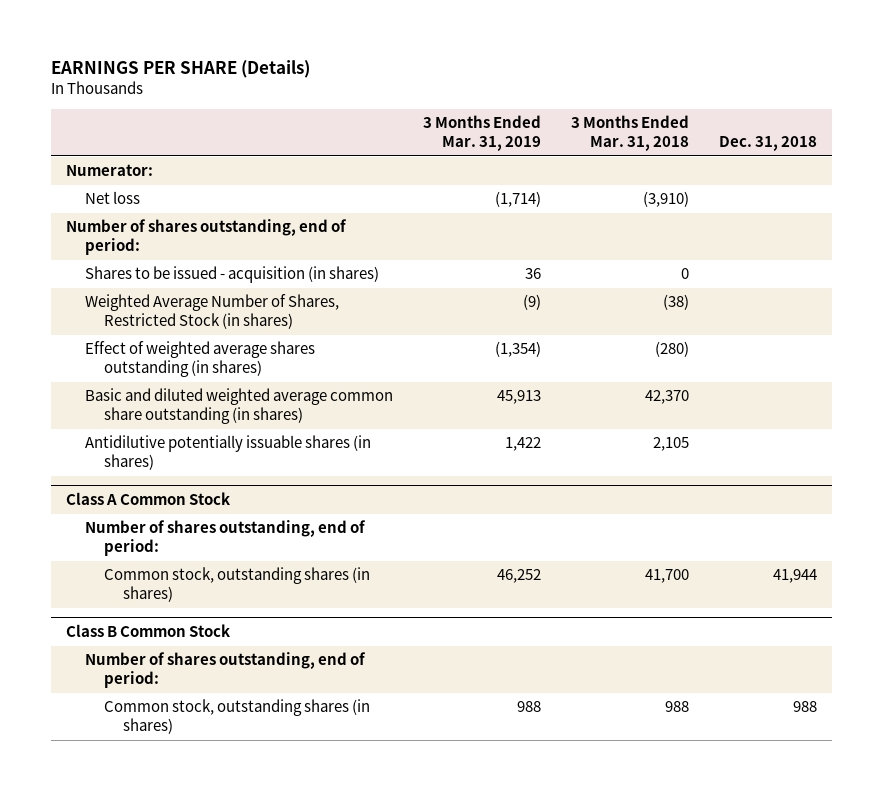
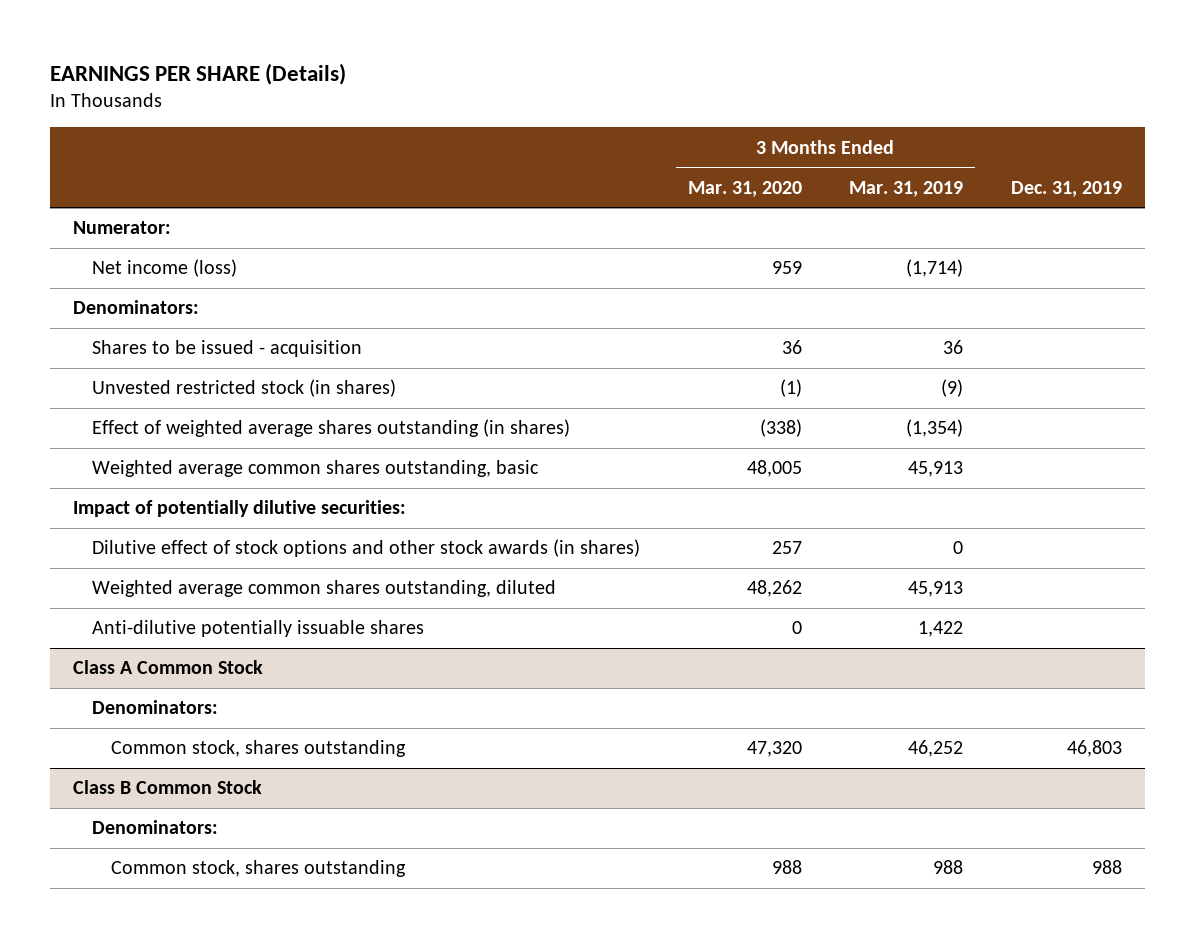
- | 3 Months Ended Mar. 31, 2019 | 3 Months Ended Mar. 31, 2018 | Dec. 31, 2018
+ | 3 Months Ended Mar. 31, 2020 | 3 Months Ended Mar. 31, 2019 | Dec. 31, 2019
- Net loss | (1,714) | (3,910) |
- Number of shares outstanding, end of period:
- Shares to be issued - acquisition (in shares) | 36 | 0 |
- Weighted Average Number of Shares, Restricted Stock (in shares) | (9) | (38) |
+ Net income (loss) | 959 | (1,714) |
+ Denominators:
+ Shares to be issued - acquisition | 36 | 36 |
+ Unvested restricted stock (in shares) | (1) | (9) |
- Basic and diluted weighted average common share outstanding (in shares) | 45,913 | 42,370 |
- Antidilutive potentially issuable shares (in shares) | 1,422 | 2,105 |
+ Weighted average common shares outstanding, basic | 48,005 | 45,913 |
+ Impact of potentially dilutive securities:
+ Dilutive effect of stock options and other stock awards (in shares) | 257 | 0 |
+ Weighted average common shares outstanding, diluted | 48,262 | 45,913 |
+ Anti-dilutive potentially issuable shares | 0 | 1,422 |
@ Class A Common Stock
- Number of shares outstanding, end of period:
- Common stock, outstanding shares (in shares) | 46,252 | 41,700 | 41,944
+ Denominators:
+ Common stock, shares outstanding | 47,320 | 46,252 | 46,803
@ Class B Common Stock
- Number of shares outstanding, end of period:
- Common stock, outstanding shares (in shares) | 988 | 988 | 988
+ Denominators:
+ Common stock, shares outstanding | 988 | 988 | 988

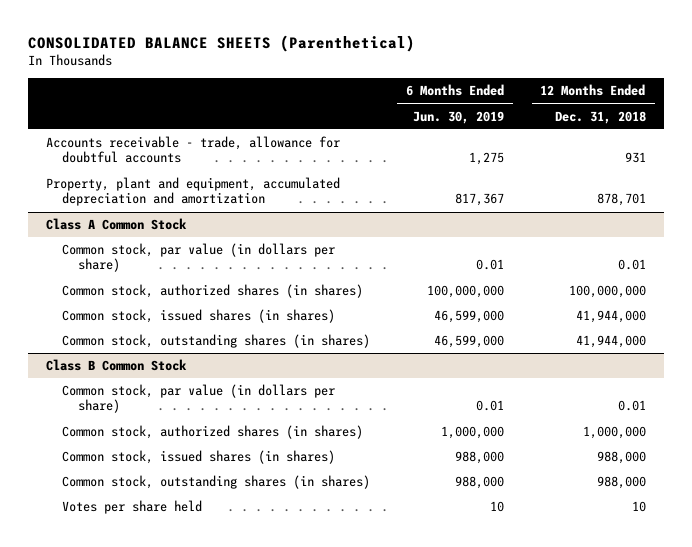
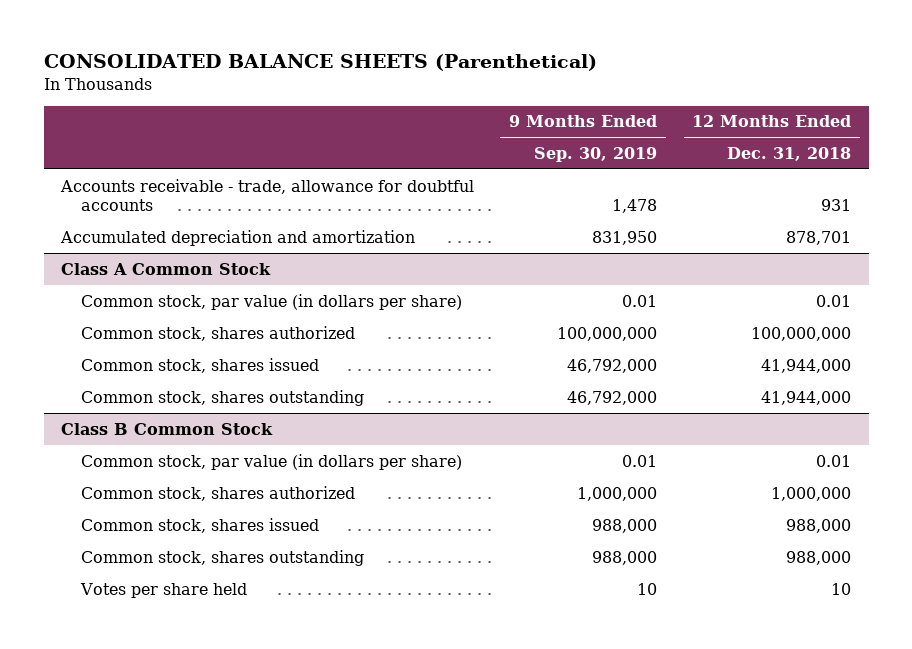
- | 6 Months Ended Jun. 30, 2019 | 12 Months Ended Dec. 31, 2018
+ | 9 Months Ended Sep. 30, 2019 | 12 Months Ended Dec. 31, 2018
- Property, plant and equipment, accumulated depreciation and amortization | 817,367 | 878,701
+ Accumulated depreciation and amortization | 831,950 | 878,701
@ Class A Common Stock
- Common stock, authorized shares (in shares) | 100,000,000 | 100,000,000
- Common stock, issued shares (in shares) | 46,599,000 | 41,944,000
- Common stock, outstanding shares (in shares) | 46,599,000 | 41,944,000
+ Common stock, shares authorized | 100,000,000 | 100,000,000
+ Common stock, shares issued | 46,792,000 | 41,944,000
+ Common stock, shares outstanding | 46,792,000 | 41,944,000
@ Class B Common Stock
- Common stock, authorized shares (in shares) | 1,000,000 | 1,000,000
- Common stock, issued shares (in shares) | 988,000 | 988,000
- Common stock, outstanding shares (in shares) | 988,000 | 988,000
+ Common stock, shares authorized | 1,000,000 | 1,000,000
+ Common stock, shares issued | 988,000 | 988,000
+ Common stock, shares outstanding | 988,000 | 988,000

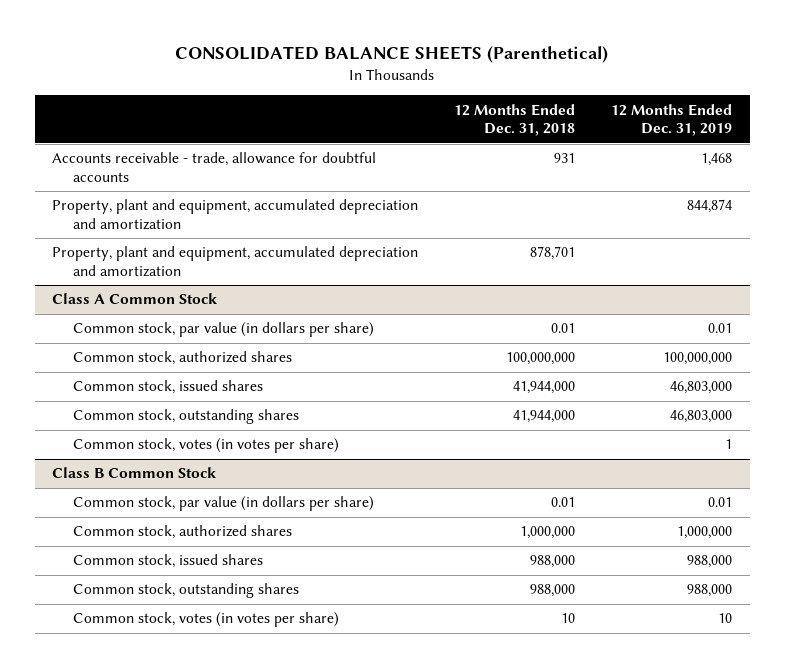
- | 9 Months Ended Sep. 30, 2019 | 12 Months Ended Dec. 31, 2018
+ | 12 Months Ended Dec. 31, 2018 | 12 Months Ended Dec. 31, 2019
- Accumulated depreciation and amortization | 831,950 | 878,701
+ Property, plant and equipment, accumulated depreciation and amortization | | 844,874
+ Property, plant and equipment, accumulated depreciation and amortization | 878,701 |
@ Class A Common Stock
- Common stock, shares authorized | 100,000,000 | 100,000,000
- Common stock, shares issued | 46,792,000 | 41,944,000
- Common stock, shares outstanding | 46,792,000 | 41,944,000
+ Common stock, authorized shares | 100,000,000 | 100,000,000
+ Common stock, issued shares | 41,944,000 | 46,803,000
+ Common stock, outstanding shares | 41,944,000 | 46,803,000
+ Common stock, votes (in votes per share) | | 1
@ Class B Common Stock
- Common stock, shares authorized | 1,000,000 | 1,000,000
- Common stock, shares issued | 988,000 | 988,000
- Common stock, shares outstanding | 988,000 | 988,000
- Votes per share held | 10 | 10
+ Common stock, authorized shares | 1,000,000 | 1,000,000
+ Common stock, issued shares | 988,000 | 988,000
+ Common stock, outstanding shares | 988,000 | 988,000
+ Common stock, votes (in votes per share) | 10 | 10

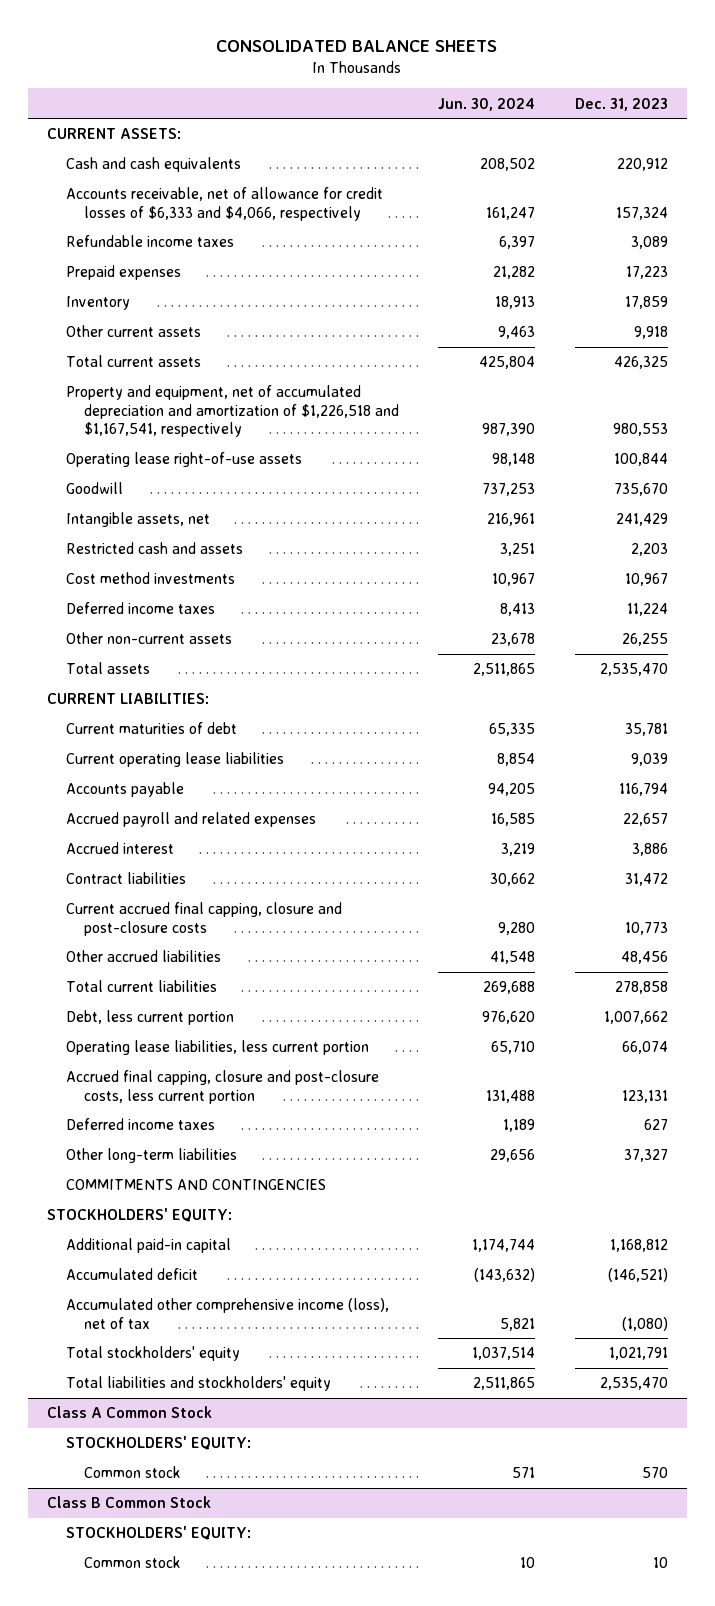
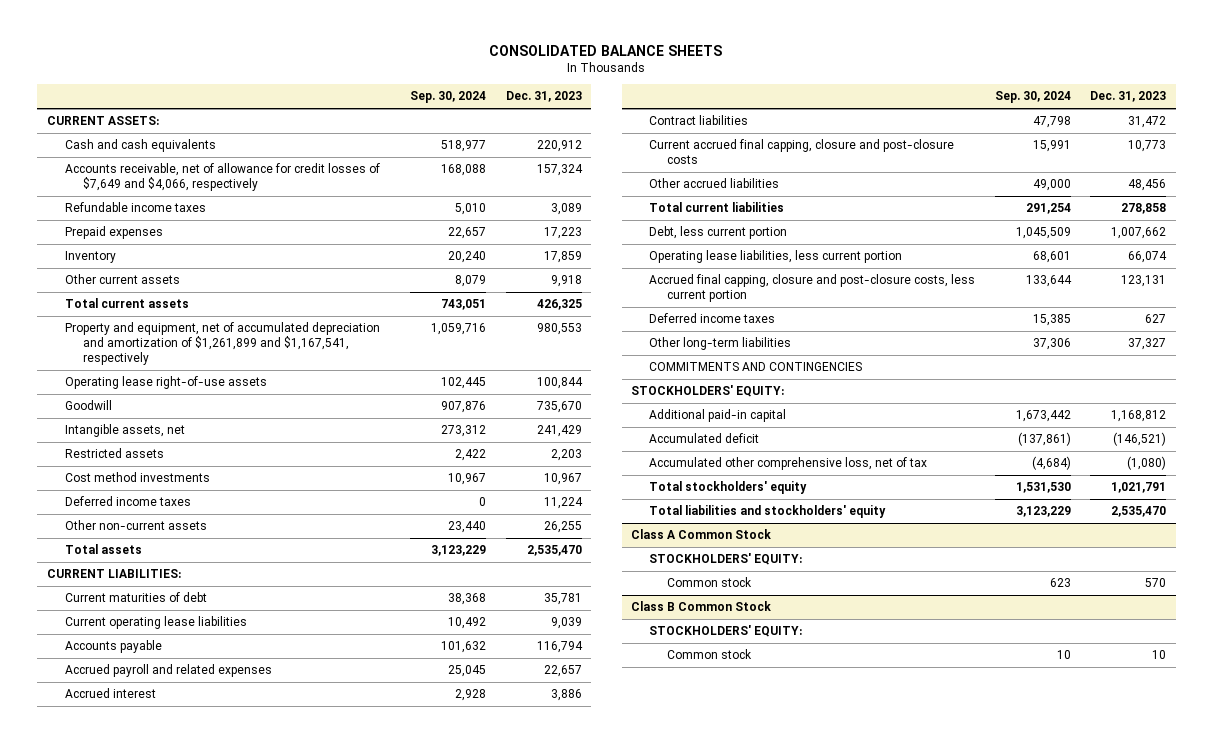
- | Jun. 30, 2024 | Dec. 31, 2023
+ | Sep. 30, 2024 | Dec. 31, 2023
- Accounts receivable, net of allowance for credit losses of $6,333 and $4,066, respectively | 161,247 | 157,324
+ Accounts receivable, net of allowance for credit losses of $7,649 and $4,066, respectively | 168,088 | 157,324
- Property and equipment, net of accumulated depreciation and amortization of $1,226,518 and $1,167,541, respectively | 987,390 | 980,553
+ Property and equipment, net of accumulated depreciation and amortization of $1,261,899 and $1,167,541, respectively | 1,059,716 | 980,553
- Restricted cash and assets | 3,251 | 2,203
+ Restricted assets | 2,422 | 2,203
- Accumulated other comprehensive income (loss), net of tax | 5,821 | (1,080)
+ Accumulated other comprehensive loss, net of tax | (4,684) | (1,080)

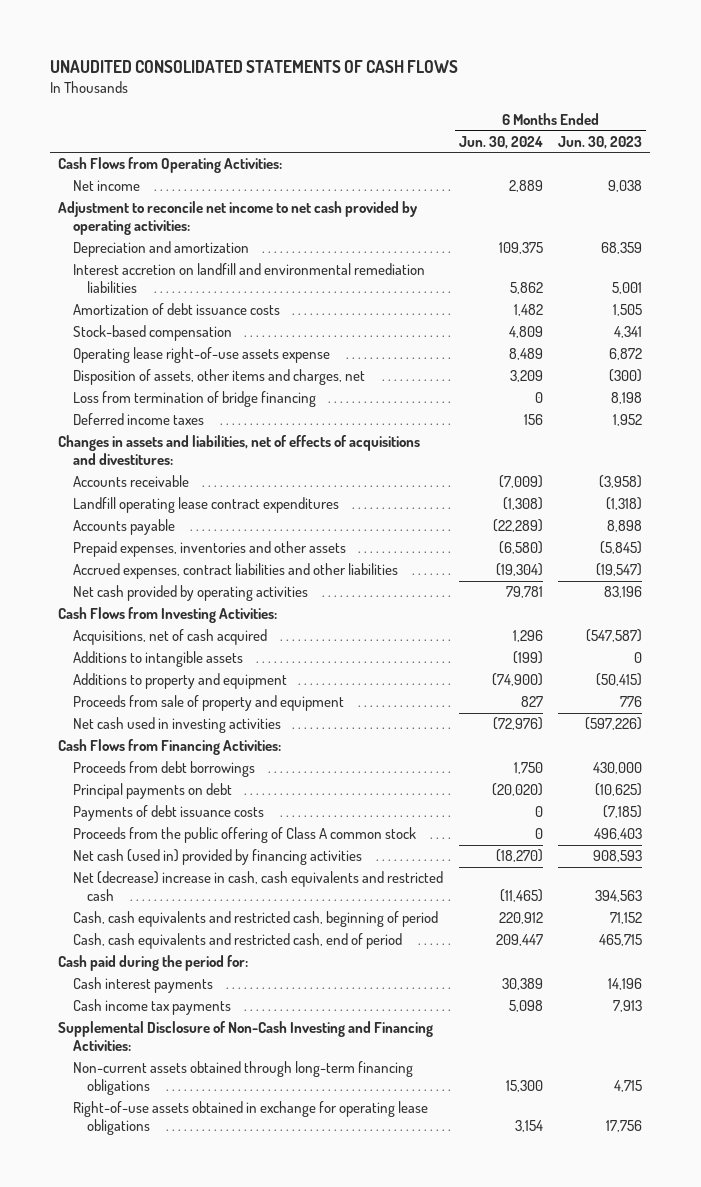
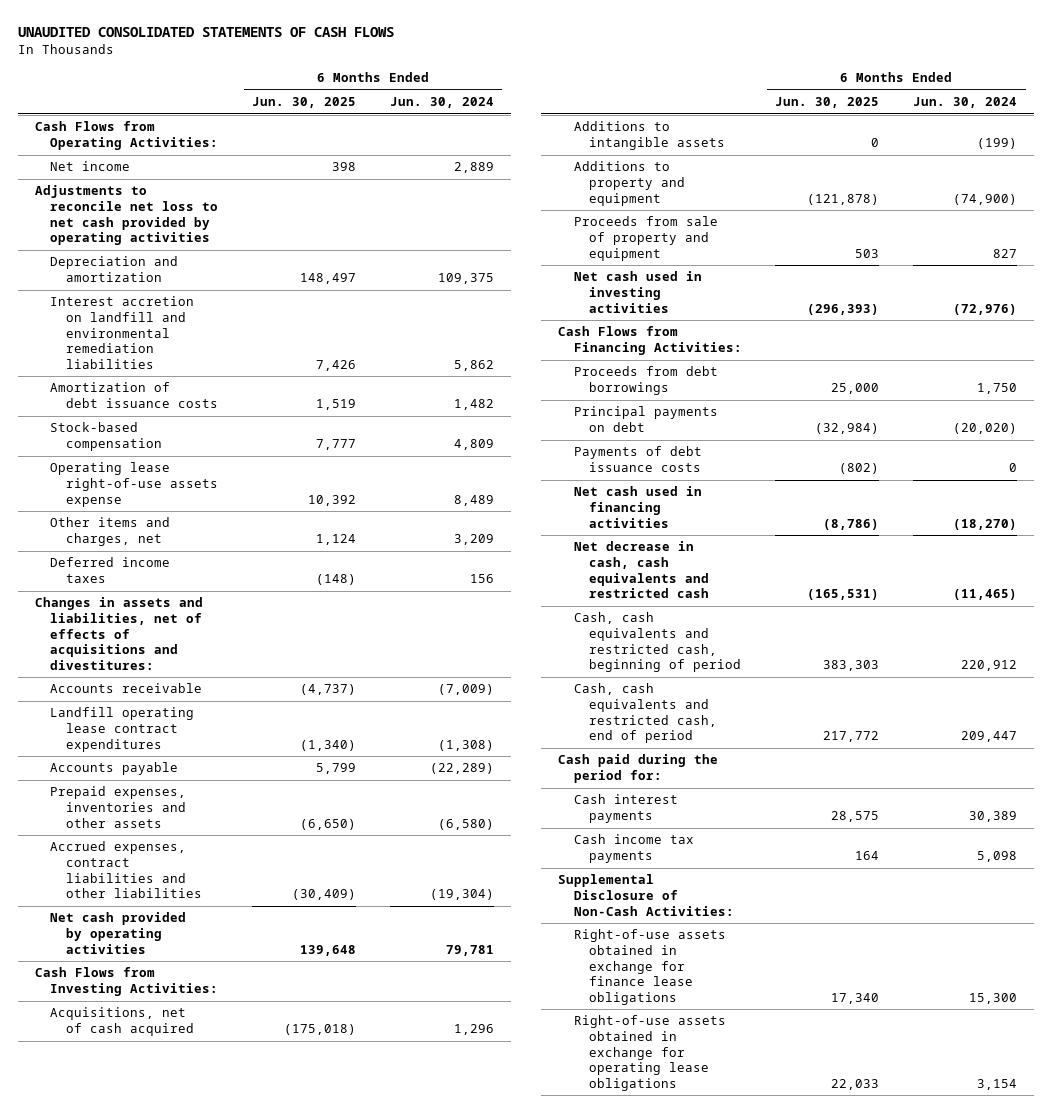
- | 6 Months Ended Jun. 30, 2024 | 6 Months Ended Jun. 30, 2023
+ | 6 Months Ended Jun. 30, 2025 | 6 Months Ended Jun. 30, 2024
- Adjustment to reconcile net income to net cash provided by operating activities:
+ Adjustments to reconcile net loss to net cash provided by operating activities
- Disposition of assets, other items and charges, net | 3,209 | (300)
- Loss from termination of bridge financing | 0 | 8,198
+ Other items and charges, net | 1,124 | 3,209
- Proceeds from the public offering of Class A common stock | 0 | 496,403
- Net cash (used in) provided by financing activities | (18,270) | 908,593
- Net (decrease) increase in cash, cash equivalents and restricted cash | (11,465) | 394,563
+ Net cash used in financing activities | (8,786) | (18,270)
+ Net decrease in cash, cash equivalents and restricted cash | (165,531) | (11,465)
- Supplemental Disclosure of Non-Cash Investing and Financing Activities:
- Non-current assets obtained through long-term financing obligations | 15,300 | 4,715
+ Supplemental Disclosure of Non-Cash Activities:
+ Right-of-use assets obtained in exchange for finance lease obligations | 17,340 | 15,300

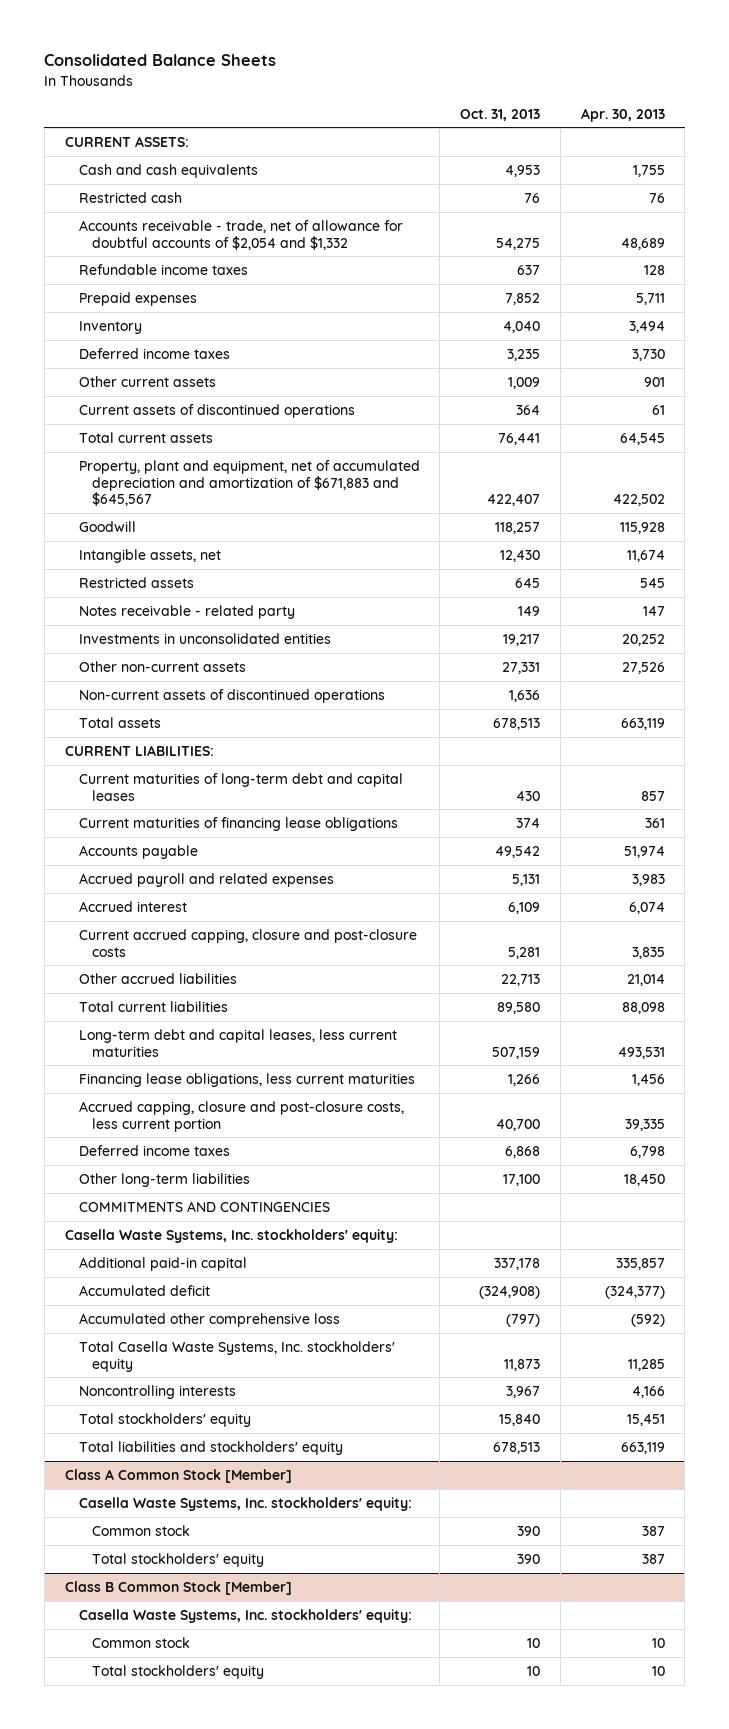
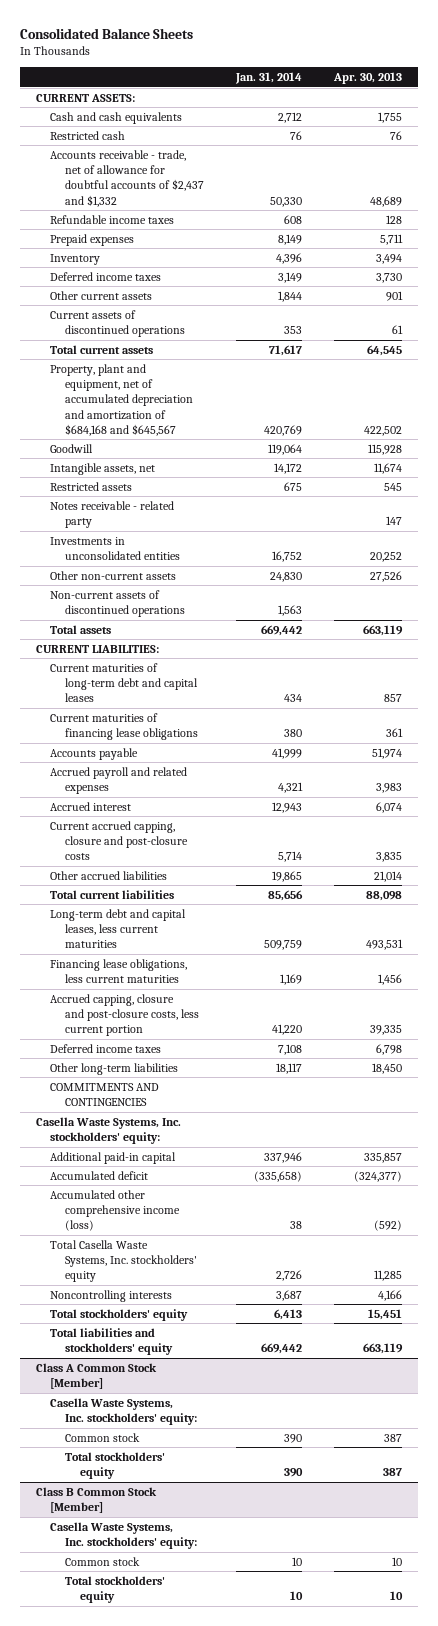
- | Oct. 31, 2013 | Apr. 30, 2013
+ | Jan. 31, 2014 | Apr. 30, 2013
- Accounts receivable - trade, net of allowance for doubtful accounts of $2,054 and $1,332 | 54,275 | 48,689
+ Accounts receivable - trade, net of allowance for doubtful accounts of $2,437 and $1,332 | 50,330 | 48,689
- Property, plant and equipment, net of accumulated depreciation and amortization of $671,883 and $645,567 | 422,407 | 422,502
+ Property, plant and equipment, net of accumulated depreciation and amortization of $684,168 and $645,567 | 420,769 | 422,502
- Accumulated other comprehensive loss | (797) | (592)
+ Accumulated other comprehensive income (loss) | 38 | (592)

